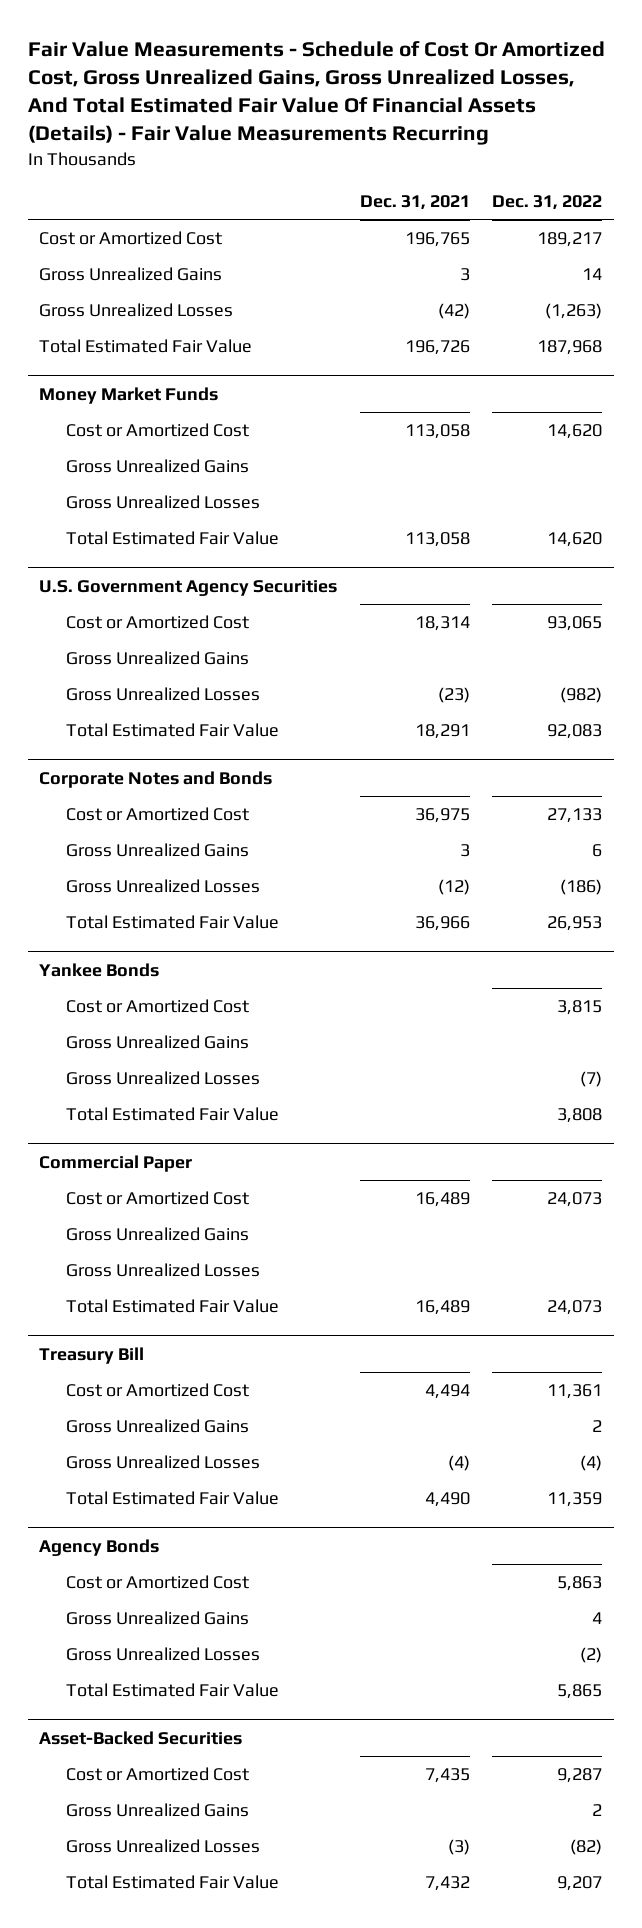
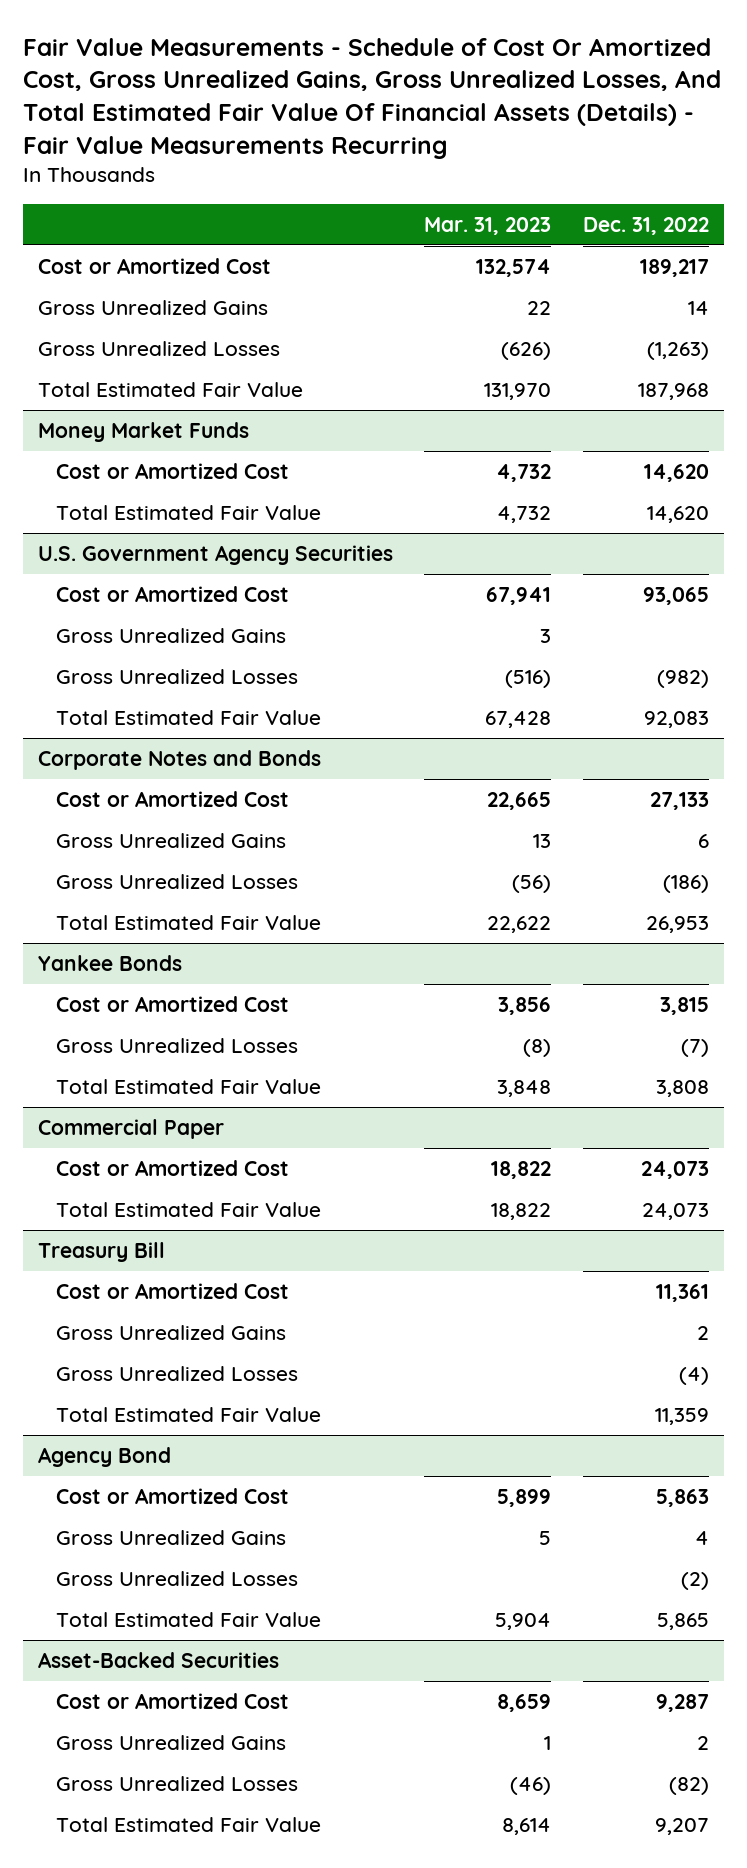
- | Dec. 31, 2021 | Dec. 31, 2022
+ | Mar. 31, 2023 | Dec. 31, 2022
@ Money Market Funds
- Gross Unrealized Gains
- Gross Unrealized Losses
@ Yankee Bonds
- Gross Unrealized Gains
@ Commercial Paper
- Gross Unrealized Gains
- Gross Unrealized Losses
- Agency Bonds
+ Agency Bond

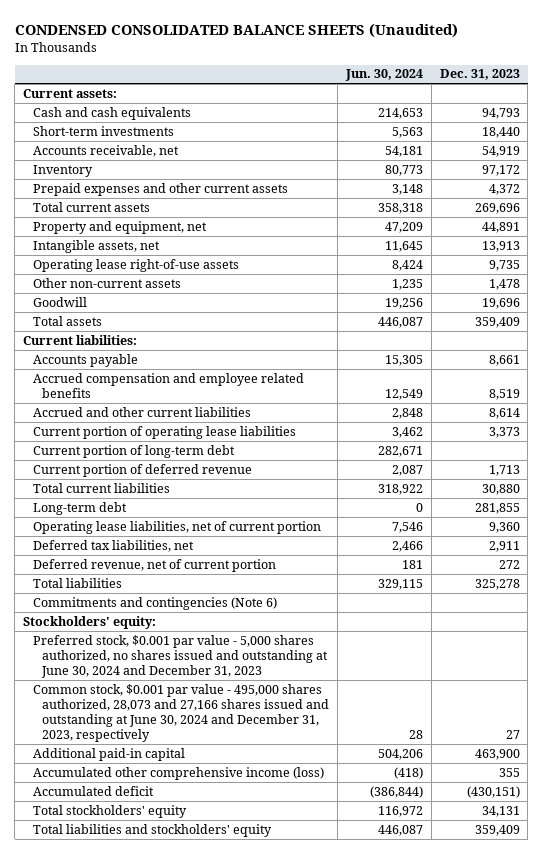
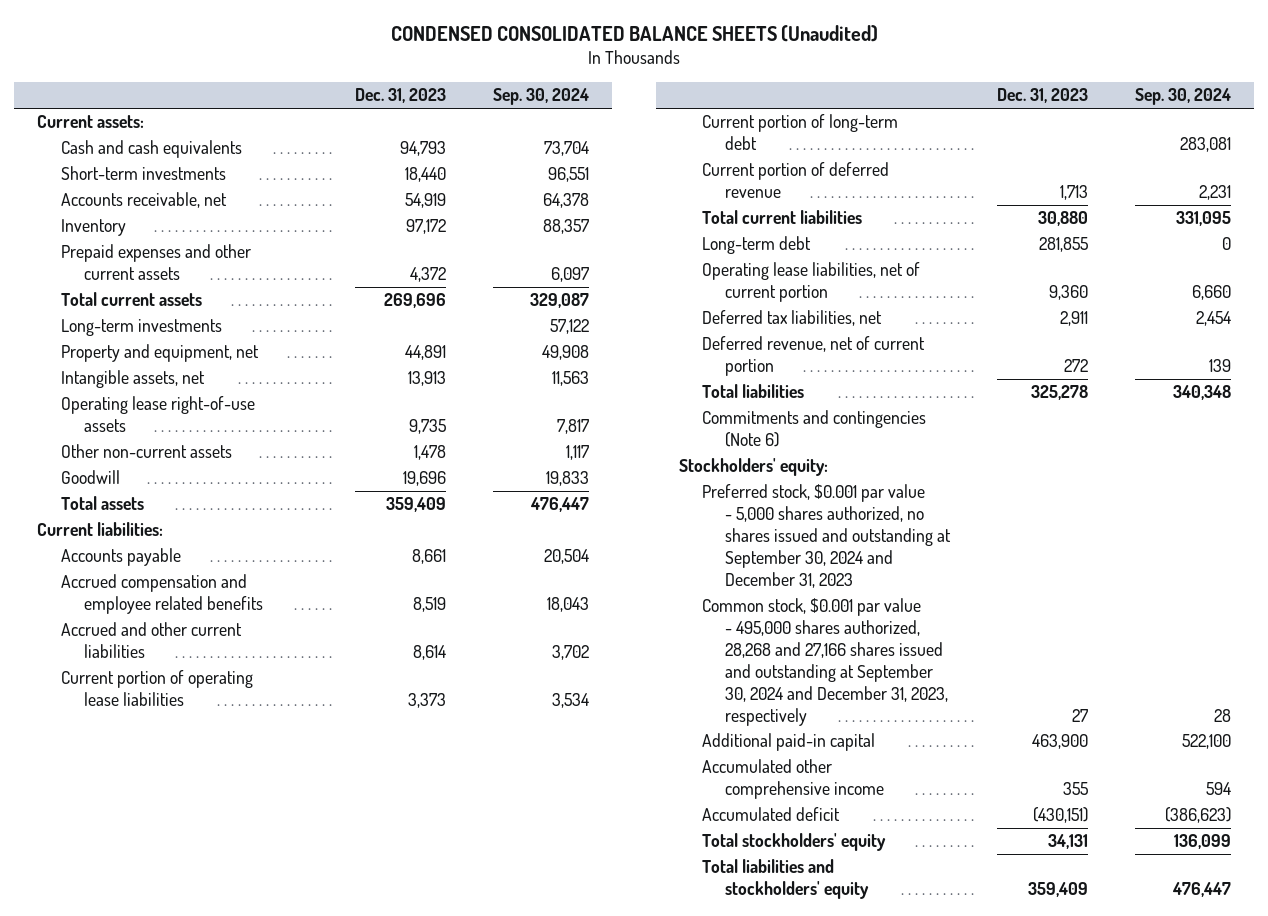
- | Jun. 30, 2024 | Dec. 31, 2023
+ | Dec. 31, 2023 | Sep. 30, 2024
+ Long-term investments | | 57,122
- Preferred stock, $0.001 par value - 5,000 shares authorized, no shares issued and outstanding at June 30, 2024 and December 31, 2023
- Common stock, $0.001 par value - 495,000 shares authorized, 28,073 and 27,166 shares issued and outstanding at June 30, 2024 and December 31, 2023, respectively | 28 | 27
+ Preferred stock, $0.001 par value - 5,000 shares authorized, no shares issued and outstanding at September 30, 2024 and December 31, 2023
+ Common stock, $0.001 par value - 495,000 shares authorized, 28,268 and 27,166 shares issued and outstanding at September 30, 2024 and December 31, 2023, respectively | 27 | 28
- Accumulated other comprehensive income (loss) | (418) | 355
+ Accumulated other comprehensive income | 355 | 594

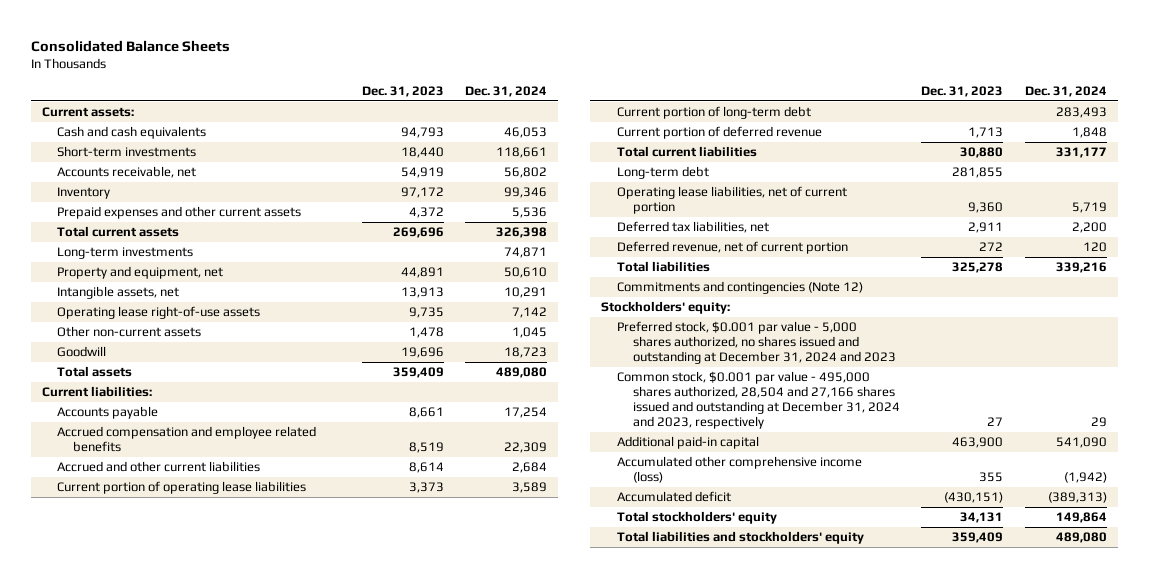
- CONDENSED CONSOLIDATED BALANCE SHEETS (Unaudited)
+ Consolidated Balance Sheets
- | Dec. 31, 2023 | Sep. 30, 2024
+ | Dec. 31, 2023 | Dec. 31, 2024
- Commitments and contingencies (Note 6)
+ Commitments and contingencies (Note 12)
- Preferred stock, $0.001 par value - 5,000 shares authorized, no shares issued and outstanding at September 30, 2024 and December 31, 2023
- Common stock, $0.001 par value - 495,000 shares authorized, 28,268 and 27,166 shares issued and outstanding at September 30, 2024 and December 31, 2023, respectively | 27 | 28
+ Preferred stock, $0.001 par value - 5,000 shares authorized, no shares issued and outstanding at December 31, 2024 and 2023
+ Common stock, $0.001 par value - 495,000 shares authorized, 28,504 and 27,166 shares issued and outstanding at December 31, 2024 and 2023, respectively | 27 | 29
- Accumulated other comprehensive income | 355 | 594
+ Accumulated other comprehensive income (loss) | 355 | (1,942)

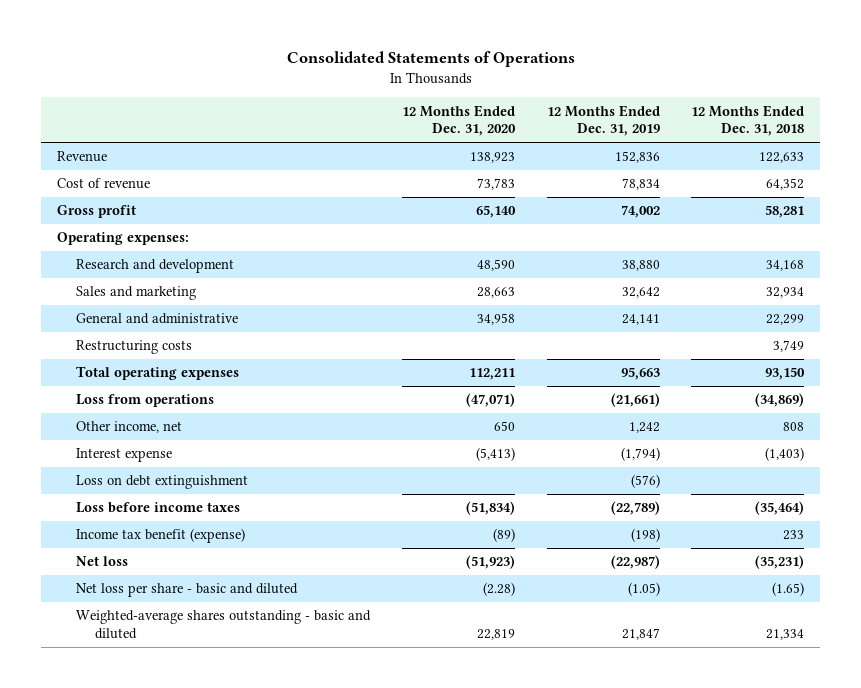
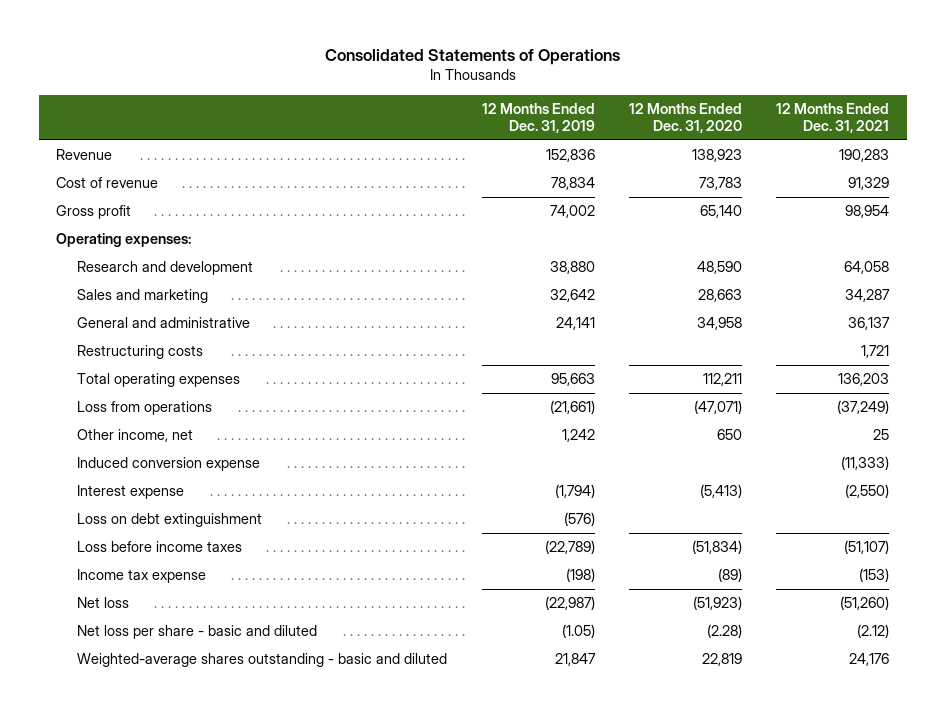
- | 12 Months Ended Dec. 31, 2020 | 12 Months Ended Dec. 31, 2019 | 12 Months Ended Dec. 31, 2018
+ | 12 Months Ended Dec. 31, 2019 | 12 Months Ended Dec. 31, 2020 | 12 Months Ended Dec. 31, 2021
+ Induced conversion expense | | | (11,333)
- Income tax benefit (expense) | (89) | (198) | 233
+ Income tax expense | (198) | (89) | (153)

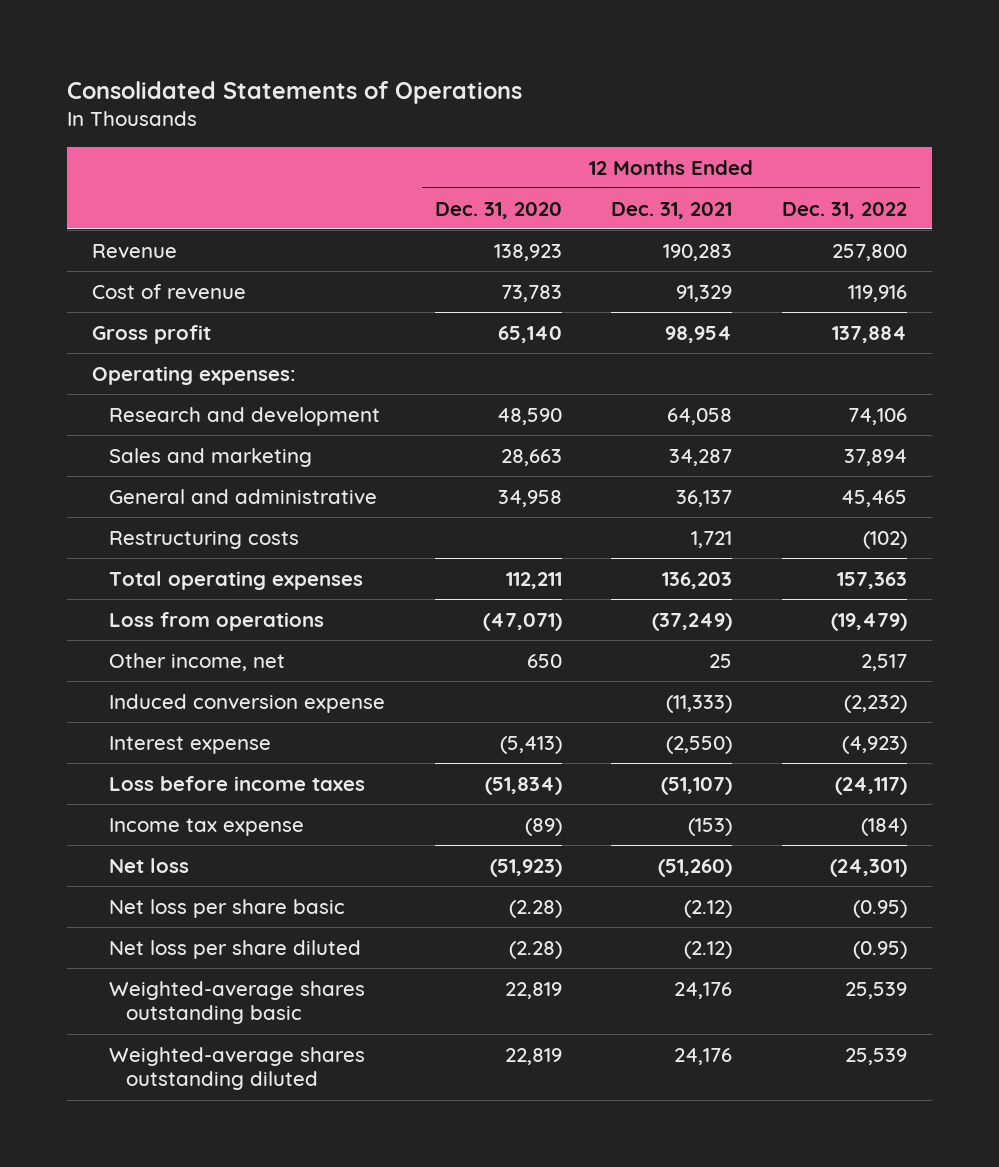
- | 12 Months Ended Dec. 31, 2019 | 12 Months Ended Dec. 31, 2020 | 12 Months Ended Dec. 31, 2021
+ | 12 Months Ended Dec. 31, 2020 | 12 Months Ended Dec. 31, 2021 | 12 Months Ended Dec. 31, 2022
- Loss on debt extinguishment | (576) | |
- Net loss per share - basic and diluted | (1.05) | (2.28) | (2.12)
- Weighted-average shares outstanding - basic and diluted | 21,847 | 22,819 | 24,176
+ Net loss per share basic | (2.28) | (2.12) | (0.95)
+ Net loss per share diluted | (2.28) | (2.12) | (0.95)
+ Weighted-average shares outstanding basic | 22,819 | 24,176 | 25,539
+ Weighted-average shares outstanding diluted | 22,819 | 24,176 | 25,539

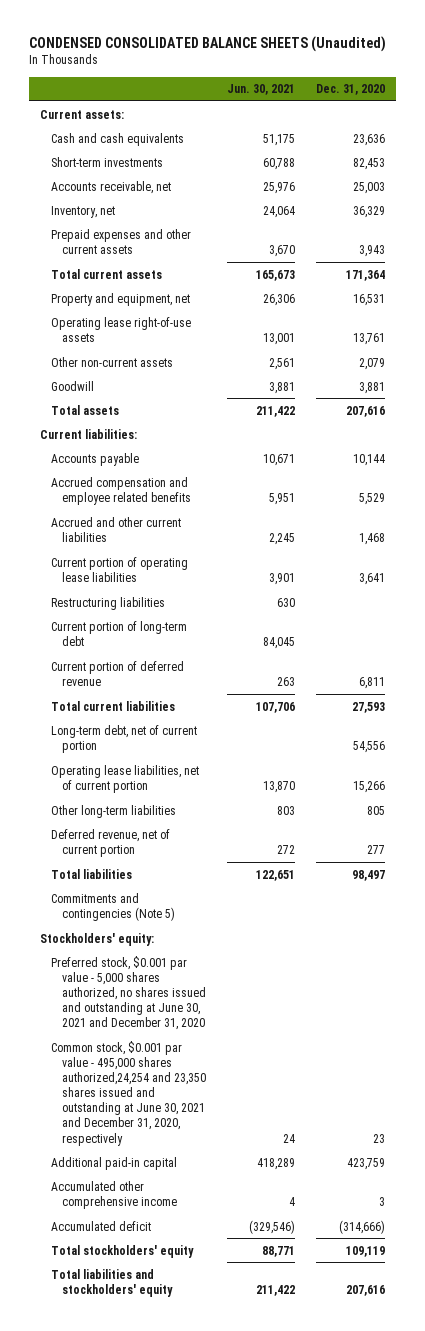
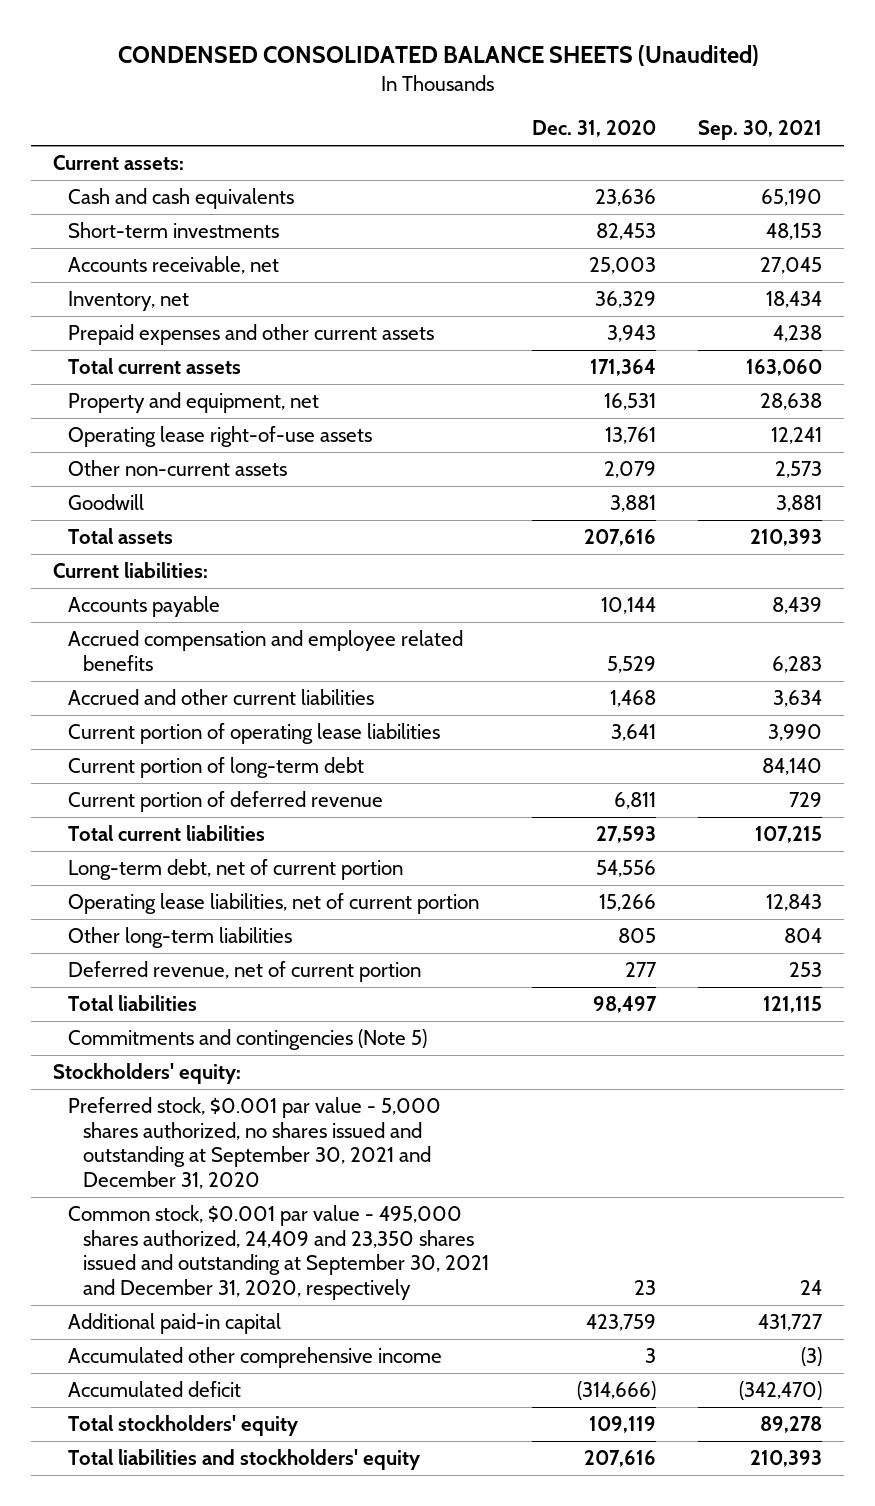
- | Jun. 30, 2021 | Dec. 31, 2020
+ | Dec. 31, 2020 | Sep. 30, 2021
- Restructuring liabilities | 630 |
- Preferred stock, $0.001 par value - 5,000 shares authorized, no shares issued and outstanding at June 30, 2021 and December 31, 2020
- Common stock, $0.001 par value - 495,000 shares authorized,24,254 and 23,350 shares issued and outstanding at June 30, 2021 and December 31, 2020, respectively | 24 | 23
+ Preferred stock, $0.001 par value - 5,000 shares authorized, no shares issued and outstanding at September 30, 2021 and December 31, 2020
+ Common stock, $0.001 par value - 495,000 shares authorized, 24,409 and 23,350 shares issued and outstanding at September 30, 2021 and December 31, 2020, respectively | 23 | 24

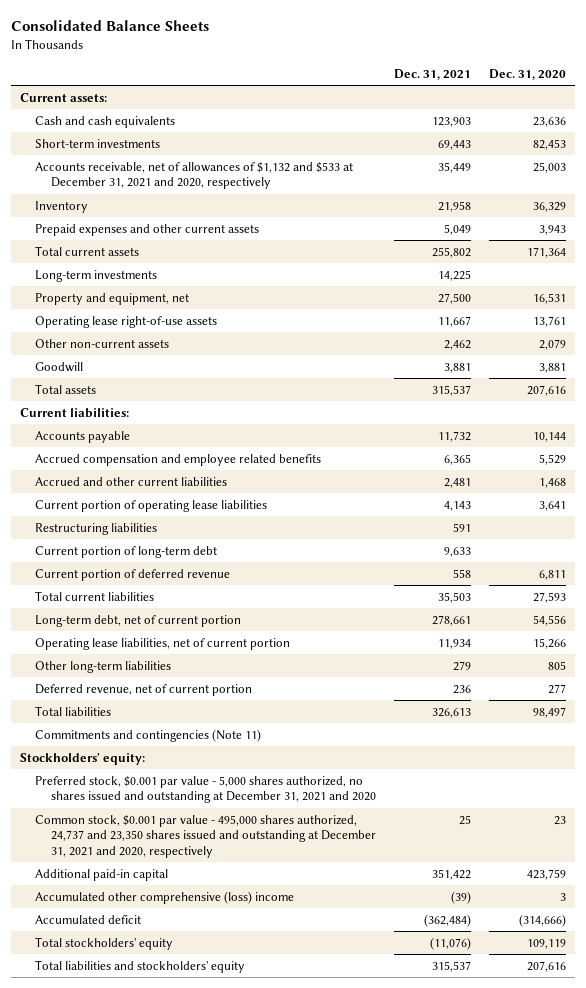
- CONDENSED CONSOLIDATED BALANCE SHEETS (Unaudited)
+ Consolidated Balance Sheets
- | Dec. 31, 2020 | Sep. 30, 2021
+ | Dec. 31, 2021 | Dec. 31, 2020
- Accounts receivable, net | 25,003 | 27,045
- Inventory, net | 36,329 | 18,434
+ Accounts receivable, net of allowances of $1,132 and $533 at December 31, 2021 and 2020, respectively | 35,449 | 25,003
+ Inventory | 21,958 | 36,329
+ Long-term investments | 14,225 |
+ Restructuring liabilities | 591 |
- Commitments and contingencies (Note 5)
+ Commitments and contingencies (Note 11)
- Preferred stock, $0.001 par value - 5,000 shares authorized, no shares issued and outstanding at September 30, 2021 and December 31, 2020
- Common stock, $0.001 par value - 495,000 shares authorized, 24,409 and 23,350 shares issued and outstanding at September 30, 2021 and December 31, 2020, respectively | 23 | 24
+ Preferred stock, $0.001 par value - 5,000 shares authorized, no shares issued and outstanding at December 31, 2021 and 2020
+ Common stock, $0.001 par value - 495,000 shares authorized, 24,737 and 23,350 shares issued and outstanding at December 31, 2021 and 2020, respectively | 25 | 23
- Accumulated other comprehensive income | 3 | (3)
+ Accumulated other comprehensive (loss) income | (39) | 3

